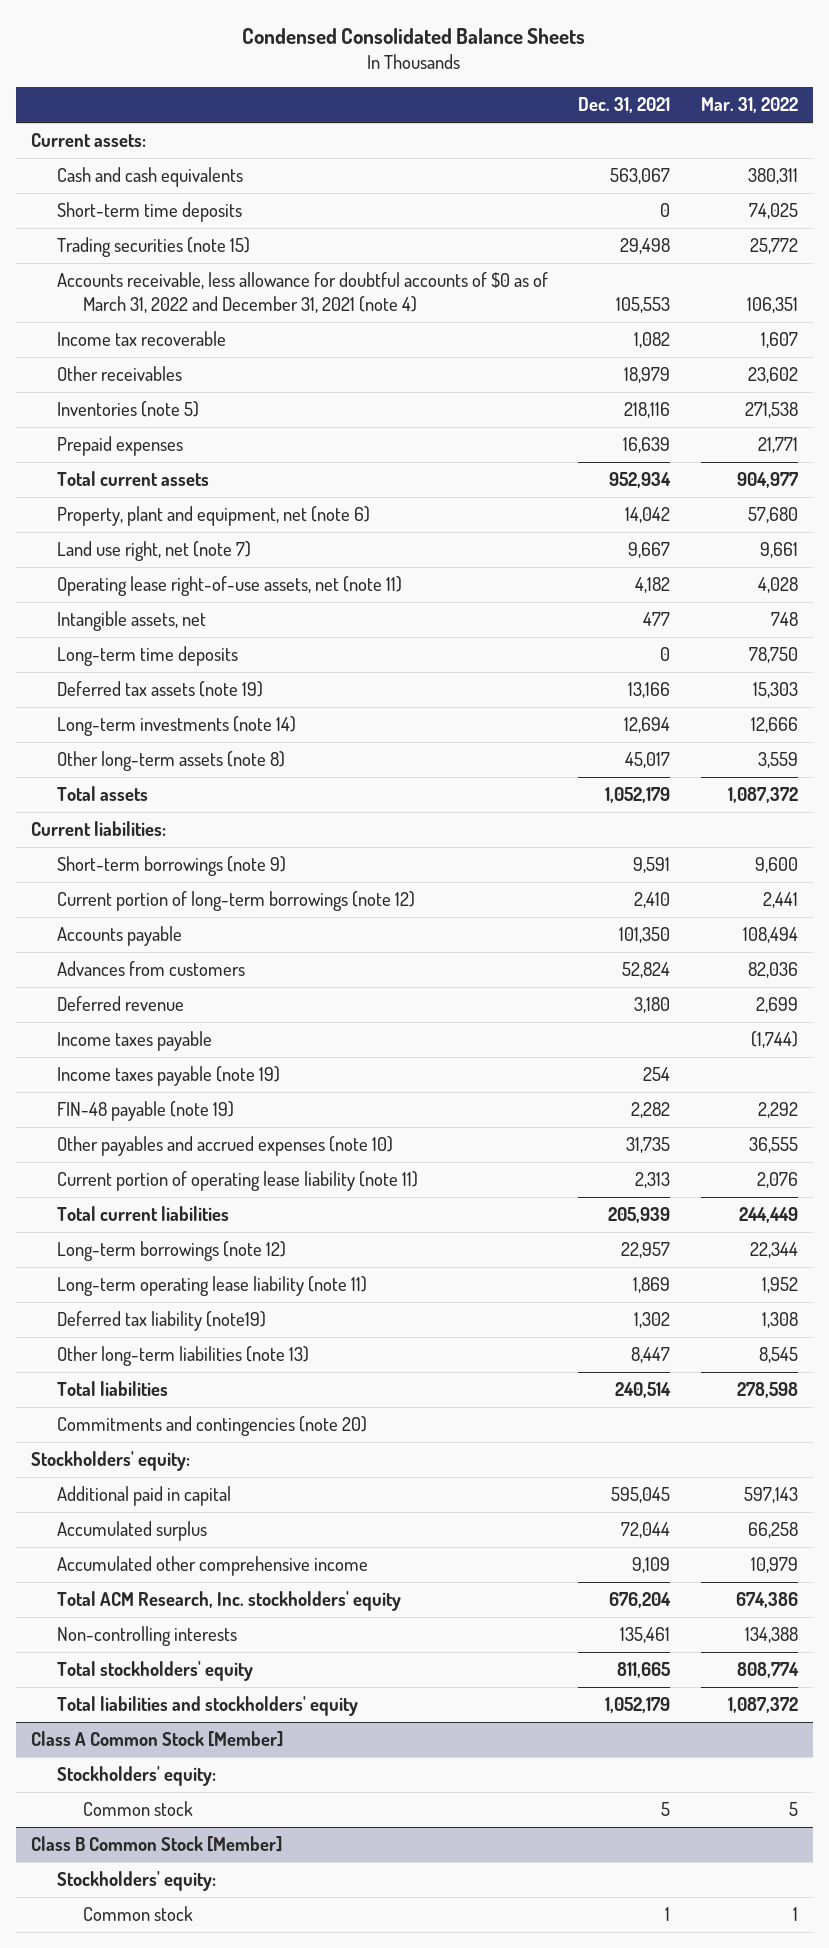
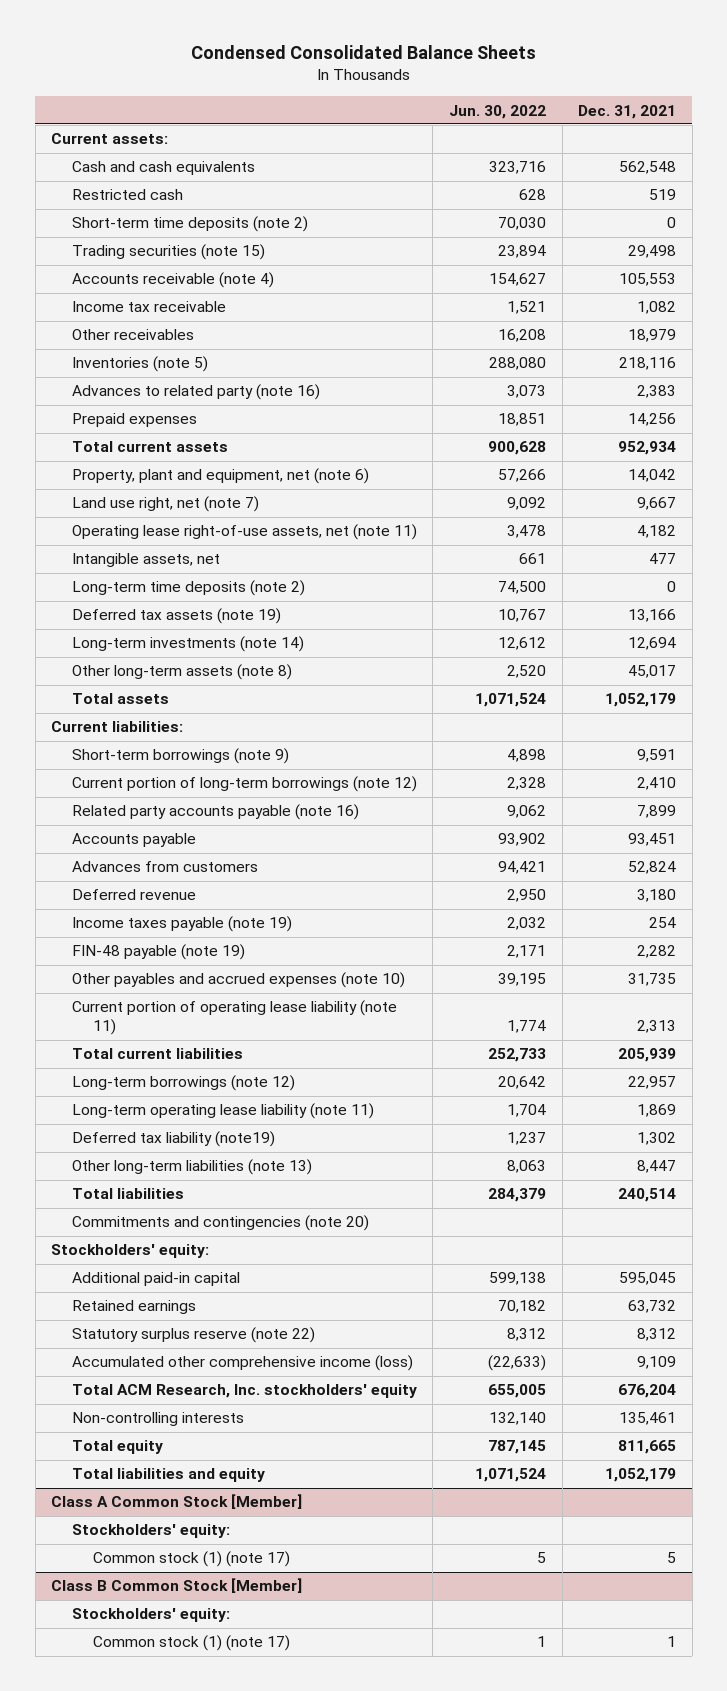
- | Dec. 31, 2021 | Mar. 31, 2022
+ | Jun. 30, 2022 | Dec. 31, 2021
- Cash and cash equivalents | 563,067 | 380,311
- Short-term time deposits | 0 | 74,025
+ Cash and cash equivalents | 323,716 | 562,548
+ Restricted cash | 628 | 519
+ Short-term time deposits (note 2) | 70,030 | 0
- Accounts receivable, less allowance for doubtful accounts of $0 as of March 31, 2022 and December 31, 2021 (note 4) | 105,553 | 106,351
- Income tax recoverable | 1,082 | 1,607
+ Accounts receivable (note 4) | 154,627 | 105,553
+ Income tax receivable | 1,521 | 1,082
- Prepaid expenses | 16,639 | 21,771
+ Advances to related party (note 16) | 3,073 | 2,383
+ Prepaid expenses | 18,851 | 14,256
- Long-term time deposits | 0 | 78,750
+ Long-term time deposits (note 2) | 74,500 | 0
- Accounts payable | 101,350 | 108,494
+ Related party accounts payable (note 16) | 9,062 | 7,899
+ Accounts payable | 93,902 | 93,451
- Income taxes payable | | (1,744)
- Additional paid in capital | 595,045 | 597,143
- Accumulated surplus | 72,044 | 66,258
- Accumulated other comprehensive income | 9,109 | 10,979
+ Additional paid-in capital | 599,138 | 595,045
+ Retained earnings | 70,182 | 63,732
+ Statutory surplus reserve (note 22) | 8,312 | 8,312
+ Accumulated other comprehensive income (loss) | (22,633) | 9,109
- Total stockholders' equity | 811,665 | 808,774
- Total liabilities and stockholders' equity | 1,052,179 | 1,087,372
+ Total equity | 787,145 | 811,665
+ Total liabilities and equity | 1,071,524 | 1,052,179
@ Class A Common Stock [Member]
- Common stock | 5 | 5
+ Common stock (1) (note 17) | 5 | 5
@ Class B Common Stock [Member]
- Common stock | 1 | 1
+ Common stock (1) (note 17) | 1 | 1

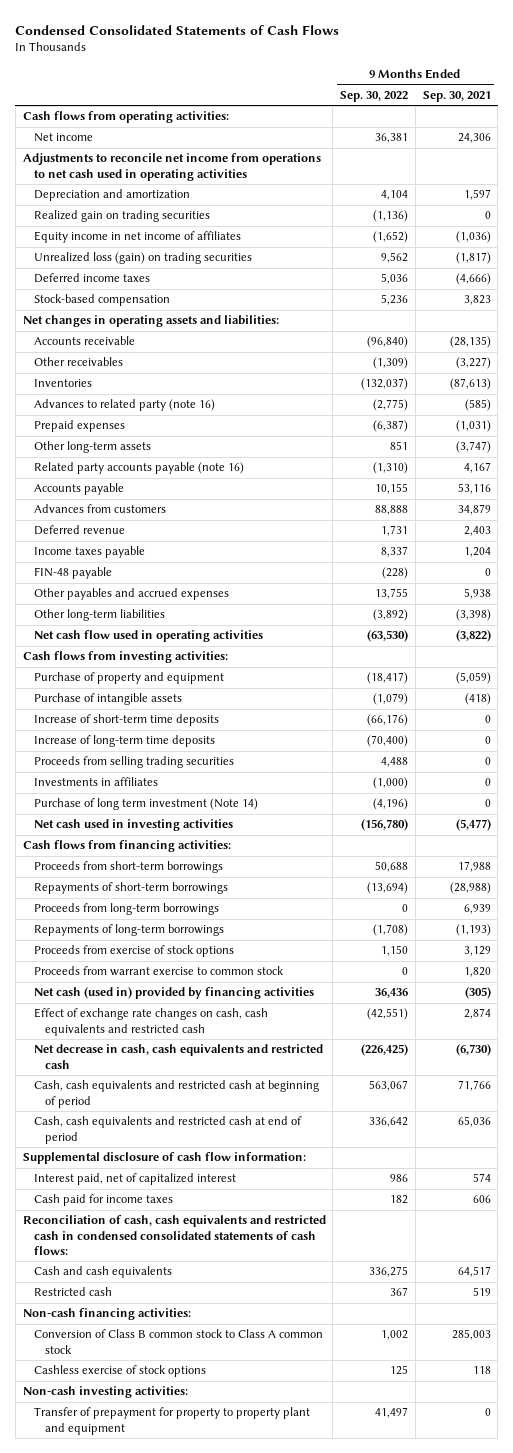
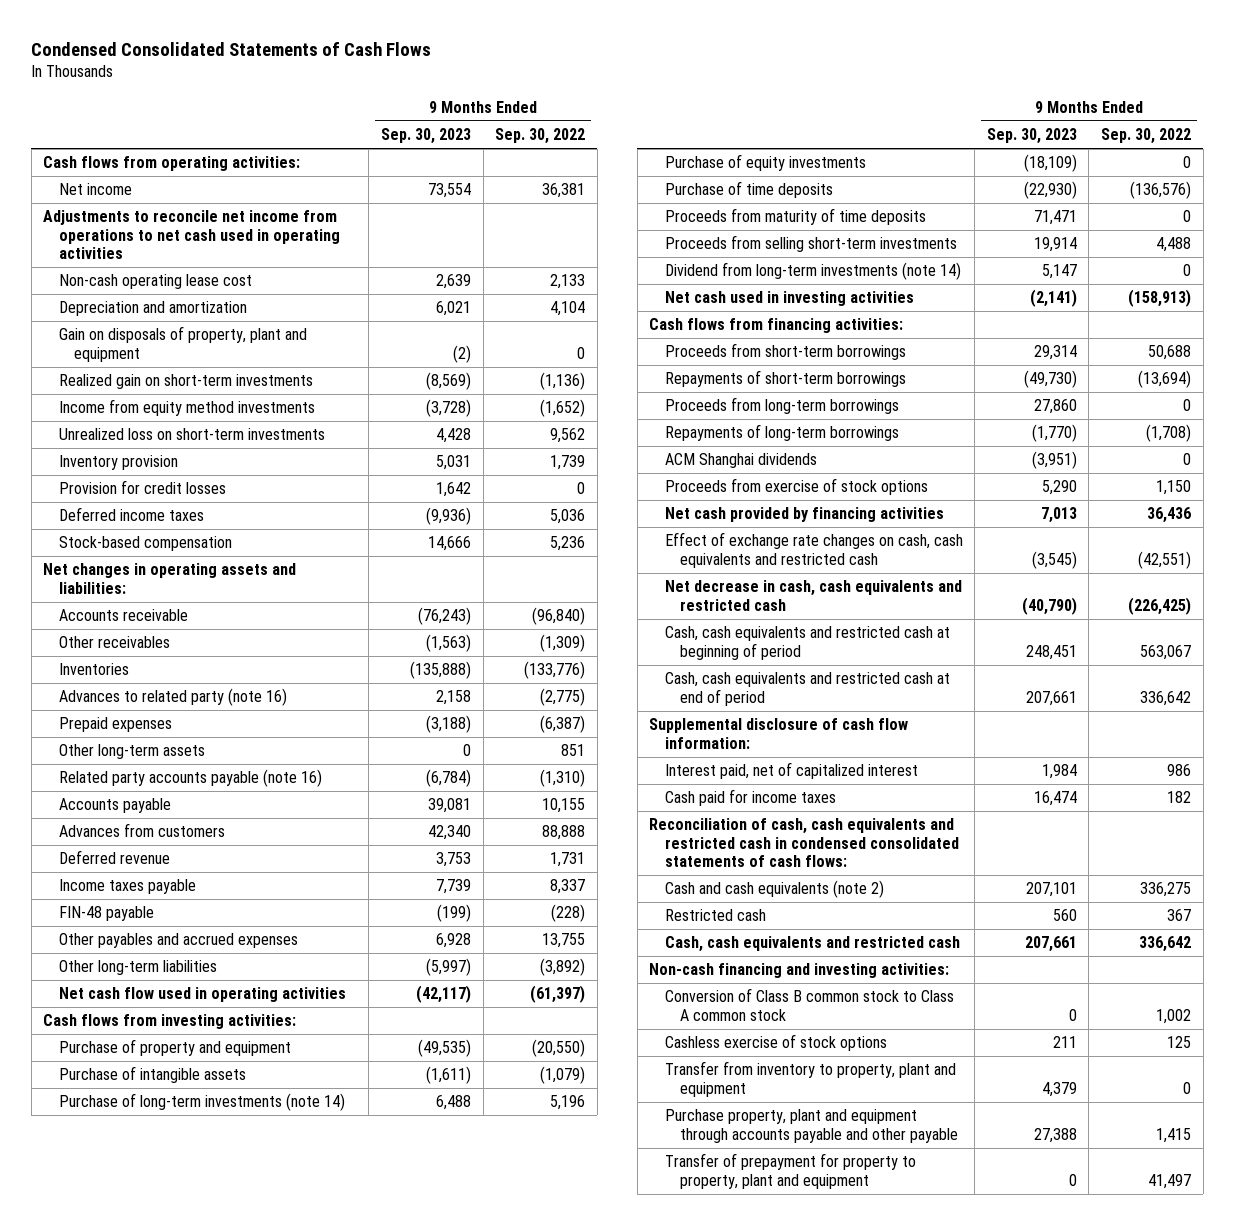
- | 9 Months Ended Sep. 30, 2022 | 9 Months Ended Sep. 30, 2021
+ | 9 Months Ended Sep. 30, 2023 | 9 Months Ended Sep. 30, 2022
+ Non-cash operating lease cost | 2,639 | 2,133
- Realized gain on trading securities | (1,136) | 0
- Equity income in net income of affiliates | (1,652) | (1,036)
- Unrealized loss (gain) on trading securities | 9,562 | (1,817)
+ Gain on disposals of property, plant and equipment | (2) | 0
+ Realized gain on short-term investments | (8,569) | (1,136)
+ Income from equity method investments | (3,728) | (1,652)
+ Unrealized loss on short-term investments | 4,428 | 9,562
+ Inventory provision | 5,031 | 1,739
+ Provision for credit losses | 1,642 | 0
- Inventories | (132,037) | (87,613)
+ Inventories | (135,888) | (133,776)
- Net cash flow used in operating activities | (63,530) | (3,822)
+ Net cash flow used in operating activities | (42,117) | (61,397)
- Purchase of property and equipment | (18,417) | (5,059)
+ Purchase of property and equipment | (49,535) | (20,550)
- Increase of short-term time deposits | (66,176) | 0
- Increase of long-term time deposits | (70,400) | 0
- Proceeds from selling trading securities | 4,488 | 0
- Investments in affiliates | (1,000) | 0
- Purchase of long term investment (Note 14) | (4,196) | 0
- Net cash used in investing activities | (156,780) | (5,477)
+ Purchase of long-term investments (note 14) | 6,488 | 5,196
+ Purchase of equity investments | (18,109) | 0
+ Purchase of time deposits | (22,930) | (136,576)
+ Proceeds from maturity of time deposits | 71,471 | 0
+ Proceeds from selling short-term investments | 19,914 | 4,488
+ Dividend from long-term investments (note 14) | 5,147 | 0
+ Net cash used in investing activities | (2,141) | (158,913)
+ ACM Shanghai dividends | (3,951) | 0
- Proceeds from warrant exercise to common stock | 0 | 1,820
- Net cash (used in) provided by financing activities | 36,436 | (305)
+ Net cash provided by financing activities | 7,013 | 36,436
- Cash and cash equivalents | 336,275 | 64,517
+ Cash and cash equivalents (note 2) | 207,101 | 336,275
- Non-cash financing activities:
+ Cash, cash equivalents and restricted cash | 207,661 | 336,642
+ Non-cash financing and investing activities:
- Non-cash investing activities:
- Transfer of prepayment for property to property plant and equipment | 41,497 | 0
+ Transfer from inventory to property, plant and equipment | 4,379 | 0
+ Purchase property, plant and equipment through accounts payable and other payable | 27,388 | 1,415
+ Transfer of prepayment for property to property, plant and equipment | 0 | 41,497

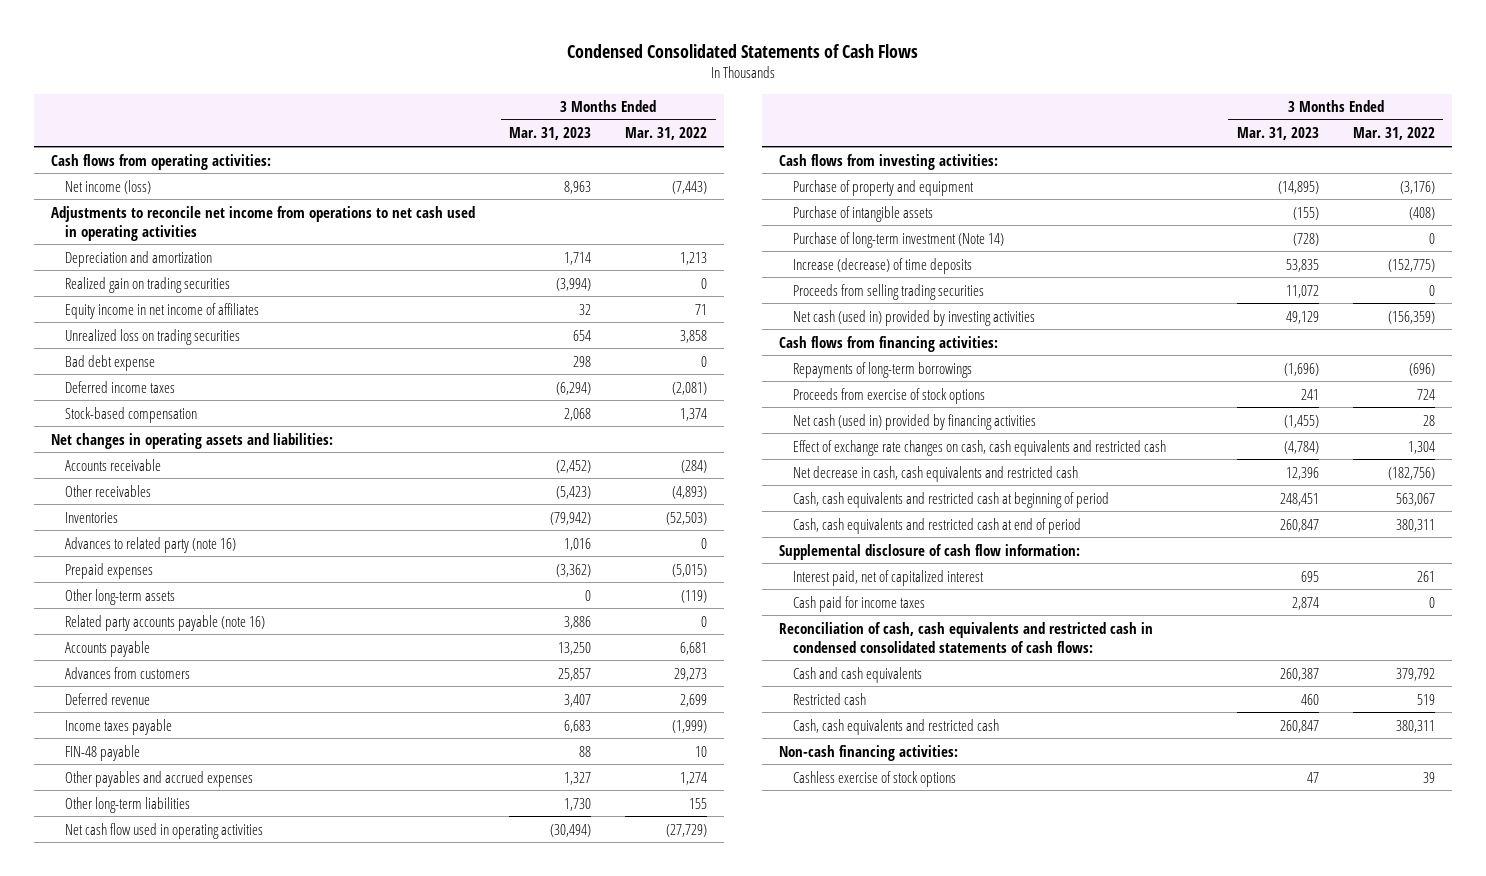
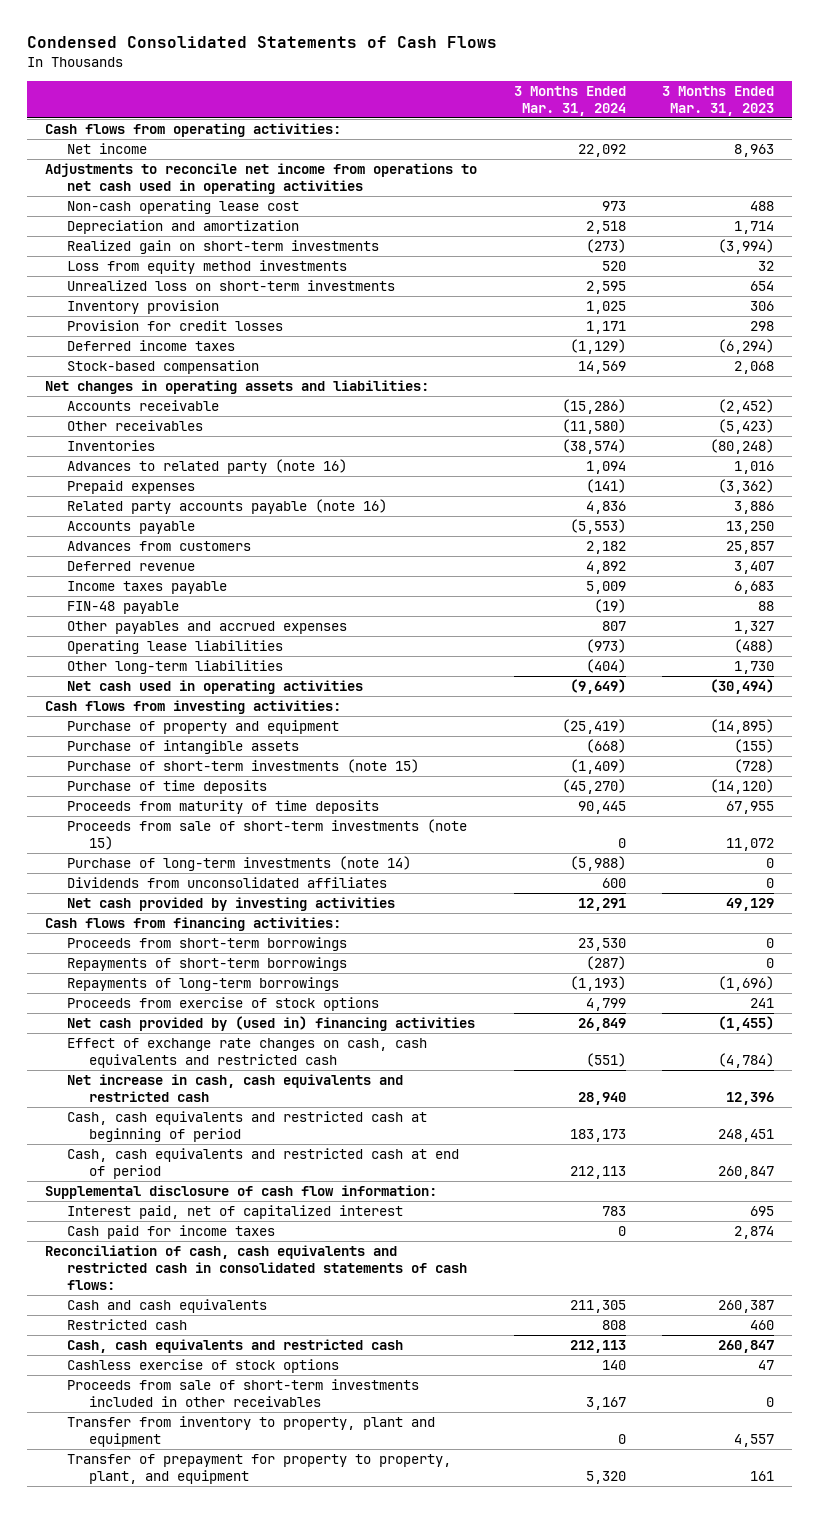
- | 3 Months Ended Mar. 31, 2023 | 3 Months Ended Mar. 31, 2022
+ | 3 Months Ended Mar. 31, 2024 | 3 Months Ended Mar. 31, 2023
- Net income (loss) | 8,963 | (7,443)
+ Net income | 22,092 | 8,963
+ Non-cash operating lease cost | 973 | 488
- Realized gain on trading securities | (3,994) | 0
- Equity income in net income of affiliates | 32 | 71
- Unrealized loss on trading securities | 654 | 3,858
- Bad debt expense | 298 | 0
+ Realized gain on short-term investments | (273) | (3,994)
+ Loss from equity method investments | 520 | 32
+ Unrealized loss on short-term investments | 2,595 | 654
+ Inventory provision | 1,025 | 306
+ Provision for credit losses | 1,171 | 298
- Inventories | (79,942) | (52,503)
+ Inventories | (38,574) | (80,248)
- Other long-term assets | 0 | (119)
+ Operating lease liabilities | (973) | (488)
- Net cash flow used in operating activities | (30,494) | (27,729)
+ Net cash used in operating activities | (9,649) | (30,494)
- Purchase of long-term investment (Note 14) | (728) | 0
- Increase (decrease) of time deposits | 53,835 | (152,775)
- Proceeds from selling trading securities | 11,072 | 0
- Net cash (used in) provided by investing activities | 49,129 | (156,359)
+ Purchase of short-term investments (note 15) | (1,409) | (728)
+ Purchase of time deposits | (45,270) | (14,120)
+ Proceeds from maturity of time deposits | 90,445 | 67,955
+ Proceeds from sale of short-term investments (note 15) | 0 | 11,072
+ Purchase of long-term investments (note 14) | (5,988) | 0
+ Dividends from unconsolidated affiliates | 600 | 0
+ Net cash provided by investing activities | 12,291 | 49,129
+ Proceeds from short-term borrowings | 23,530 | 0
+ Repayments of short-term borrowings | (287) | 0
- Net cash (used in) provided by financing activities | (1,455) | 28
+ Net cash provided by (used in) financing activities | 26,849 | (1,455)
- Net decrease in cash, cash equivalents and restricted cash | 12,396 | (182,756)
+ Net increase in cash, cash equivalents and restricted cash | 28,940 | 12,396
- Reconciliation of cash, cash equivalents and restricted cash in condensed consolidated statements of cash flows:
+ Reconciliation of cash, cash equivalents and restricted cash in consolidated statements of cash flows:
- Non-cash financing activities:
+ Proceeds from sale of short-term investments included in other receivables | 3,167 | 0
+ Transfer from inventory to property, plant and equipment | 0 | 4,557
+ Transfer of prepayment for property to property, plant, and equipment | 5,320 | 161

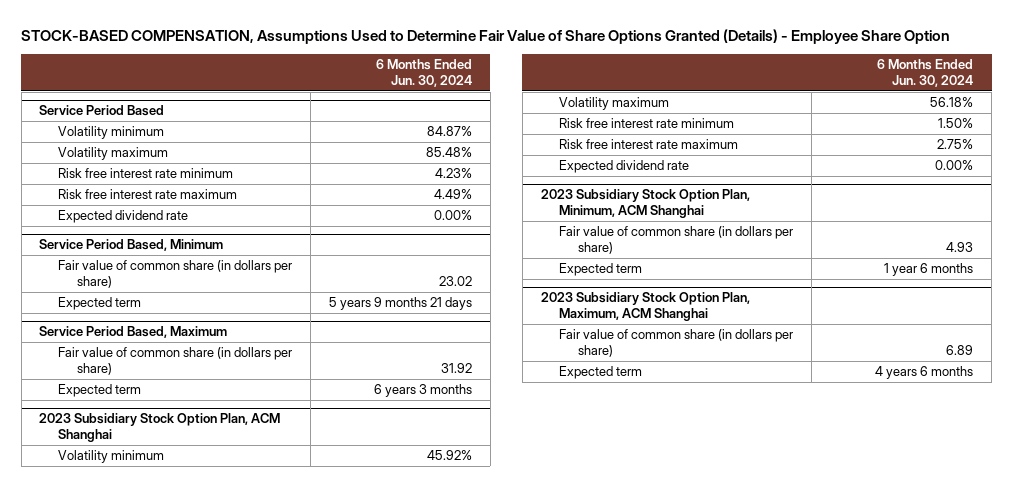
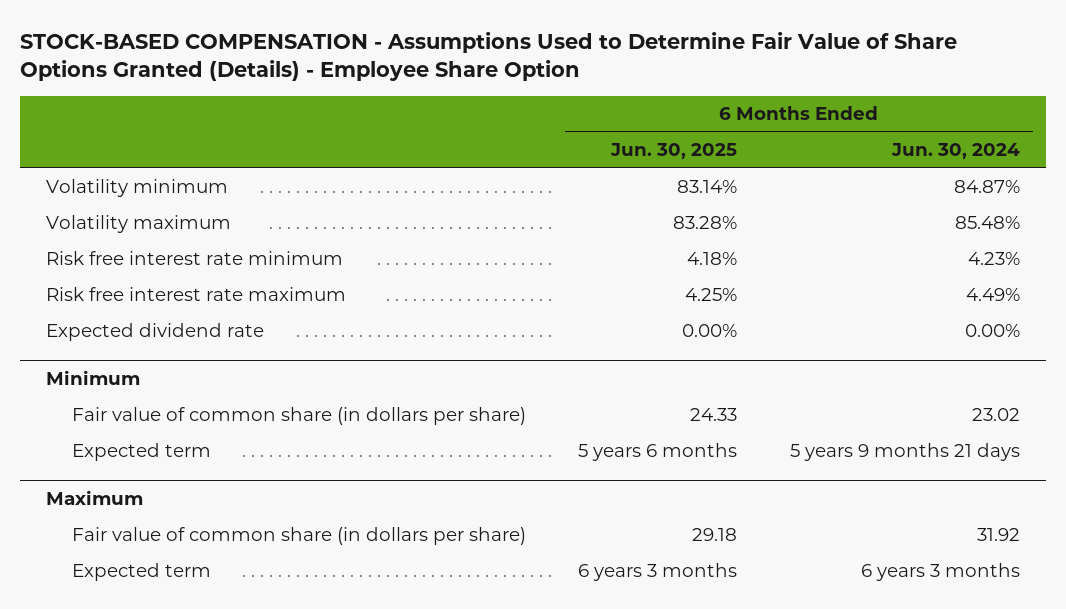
- STOCK-BASED COMPENSATION, Assumptions Used to Determine Fair Value of Share Options Granted (Details) - Employee Share Option
+ STOCK-BASED COMPENSATION - Assumptions Used to Determine Fair Value of Share Options Granted (Details) - Employee Share Option
- | 6 Months Ended Jun. 30, 2024
+ | 6 Months Ended Jun. 30, 2025 | 6 Months Ended Jun. 30, 2024
- Service Period Based
- Service Period Based, Minimum
+ Minimum
- Service Period Based, Maximum
+ Maximum
- 2023 Subsidiary Stock Option Plan, ACM Shanghai
- Volatility minimum | 45.92%
- Volatility maximum | 56.18%
- Risk free interest rate minimum | 1.50%
- Risk free interest rate maximum | 2.75%
- Expected dividend rate | 0.00%
- 2023 Subsidiary Stock Option Plan, Minimum, ACM Shanghai
- Fair value of common share (in dollars per share) | 4.93
- Expected term | 1 year 6 months
- 2023 Subsidiary Stock Option Plan, Maximum, ACM Shanghai
- Fair value of common share (in dollars per share) | 6.89
- Expected term | 4 years 6 months

